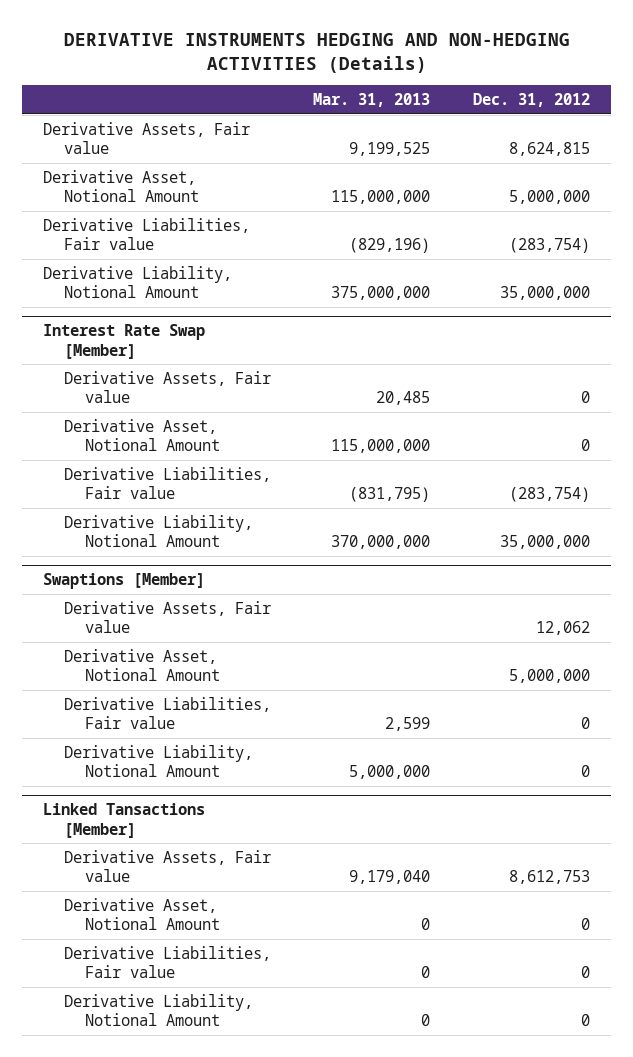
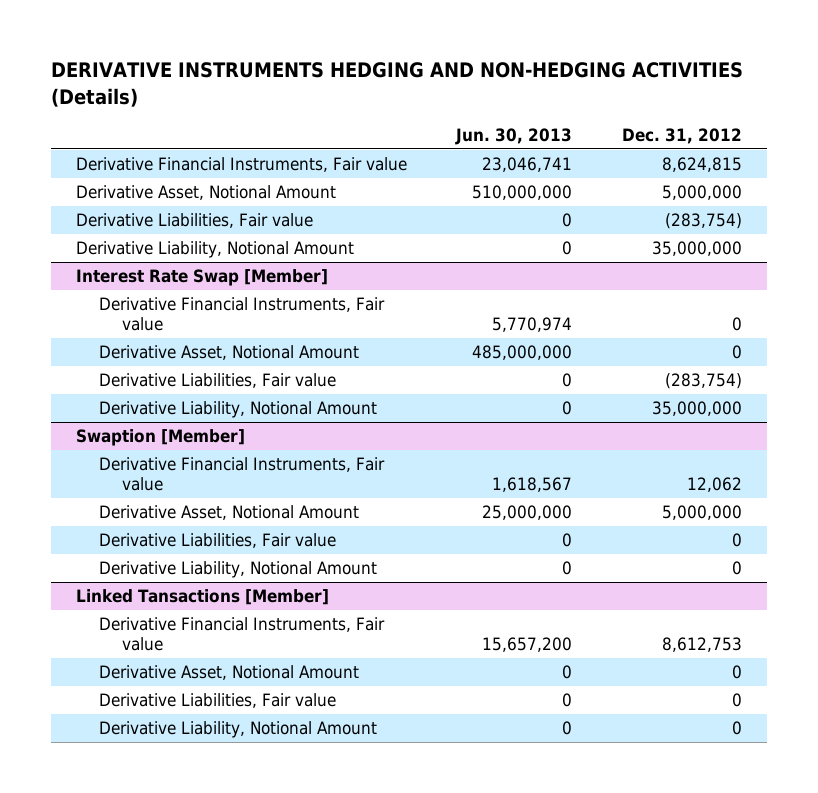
- | Mar. 31, 2013 | Dec. 31, 2012
+ | Jun. 30, 2013 | Dec. 31, 2012
- Derivative Assets, Fair value | 9,199,525 | 8,624,815
+ Derivative Financial Instruments, Fair value | 23,046,741 | 8,624,815
@ Interest Rate Swap [Member]
- Derivative Assets, Fair value | 20,485 | 0
+ Derivative Financial Instruments, Fair value | 5,770,974 | 0
- Swaptions [Member]
- Derivative Assets, Fair value | | 12,062
+ Swaption [Member]
+ Derivative Financial Instruments, Fair value | 1,618,567 | 12,062
@ Linked Tansactions [Member]
- Derivative Assets, Fair value | 9,179,040 | 8,612,753
+ Derivative Financial Instruments, Fair value | 15,657,200 | 8,612,753

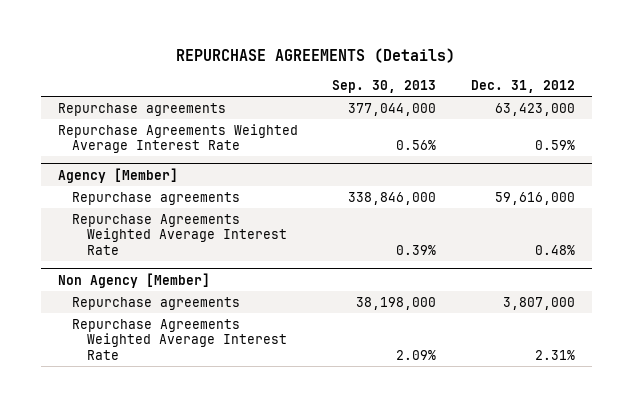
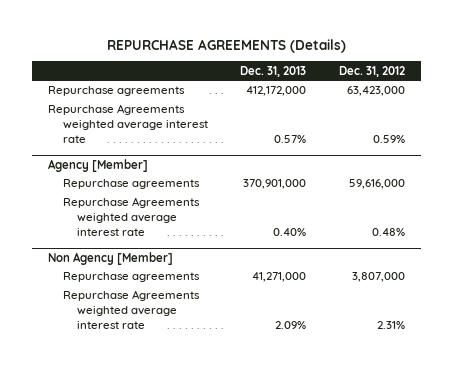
- | Sep. 30, 2013 | Dec. 31, 2012
+ | Dec. 31, 2013 | Dec. 31, 2012
- Repurchase Agreements Weighted Average Interest Rate | 0.56% | 0.59%
+ Repurchase Agreements weighted average interest rate | 0.57% | 0.59%
@ Agency [Member]
- Repurchase Agreements Weighted Average Interest Rate | 0.39% | 0.48%
+ Repurchase Agreements weighted average interest rate | 0.40% | 0.48%
@ Non Agency [Member]
- Repurchase Agreements Weighted Average Interest Rate | 2.09% | 2.31%
+ Repurchase Agreements weighted average interest rate | 2.09% | 2.31%

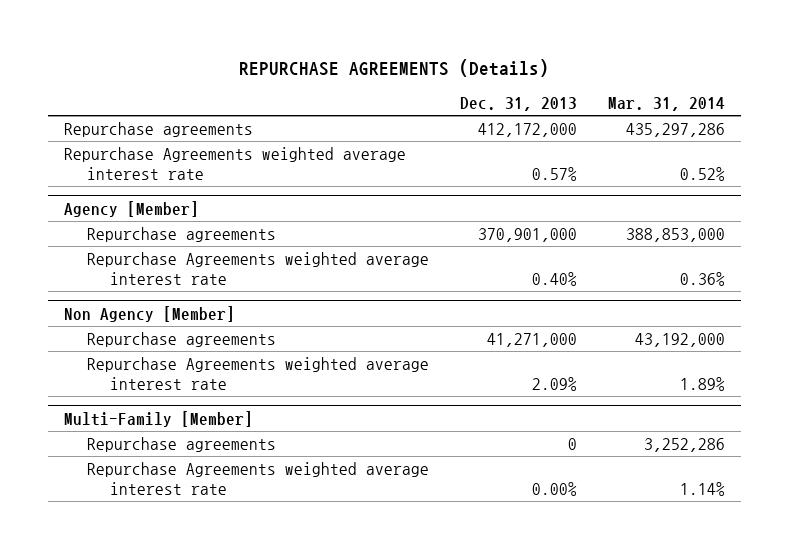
- | Dec. 31, 2013 | Dec. 31, 2012
+ | Dec. 31, 2013 | Mar. 31, 2014
+ Multi-Family [Member]
+ Repurchase agreements | 0 | 3,252,286
+ Repurchase Agreements weighted average interest rate | 0.00% | 1.14%

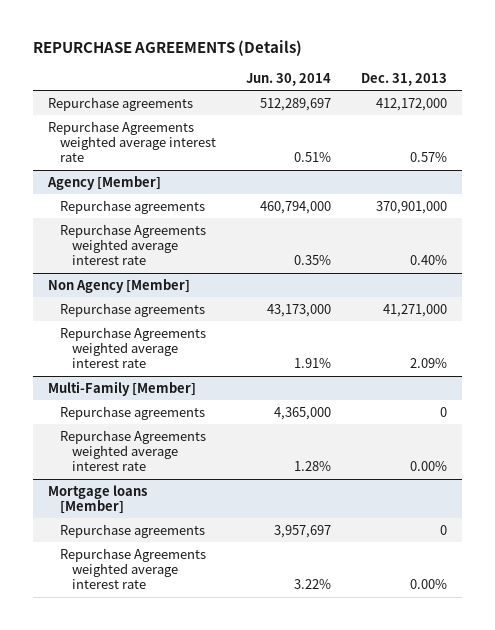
- | Dec. 31, 2013 | Mar. 31, 2014
+ | Jun. 30, 2014 | Dec. 31, 2013
+ Mortgage loans [Member]
+ Repurchase agreements | 3,957,697 | 0
+ Repurchase Agreements weighted average interest rate | 3.22% | 0.00%

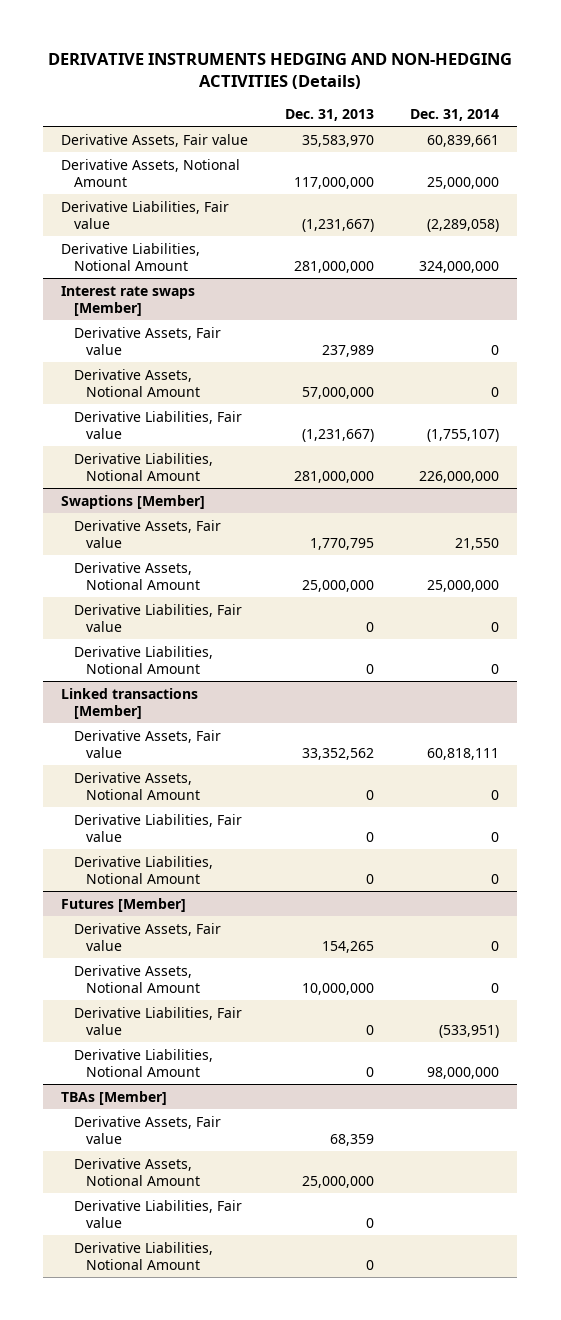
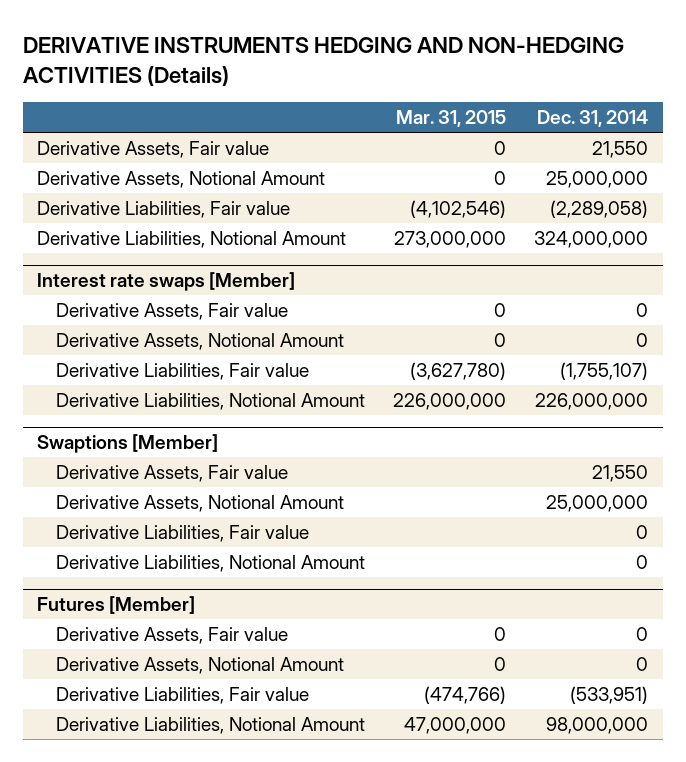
- | Dec. 31, 2013 | Dec. 31, 2014
+ | Mar. 31, 2015 | Dec. 31, 2014
- Derivative Assets, Fair value | 35,583,970 | 60,839,661
+ Derivative Assets, Fair value | 0 | 21,550
- Linked transactions [Member]
- Derivative Assets, Fair value | 33,352,562 | 60,818,111
- Derivative Assets, Notional Amount | 0 | 0
- Derivative Liabilities, Fair value | 0 | 0
- Derivative Liabilities, Notional Amount | 0 | 0
- TBAs [Member]
- Derivative Assets, Fair value | 68,359 |
- Derivative Assets, Notional Amount | 25,000,000 |
- Derivative Liabilities, Fair value | 0 |
- Derivative Liabilities, Notional Amount | 0 |

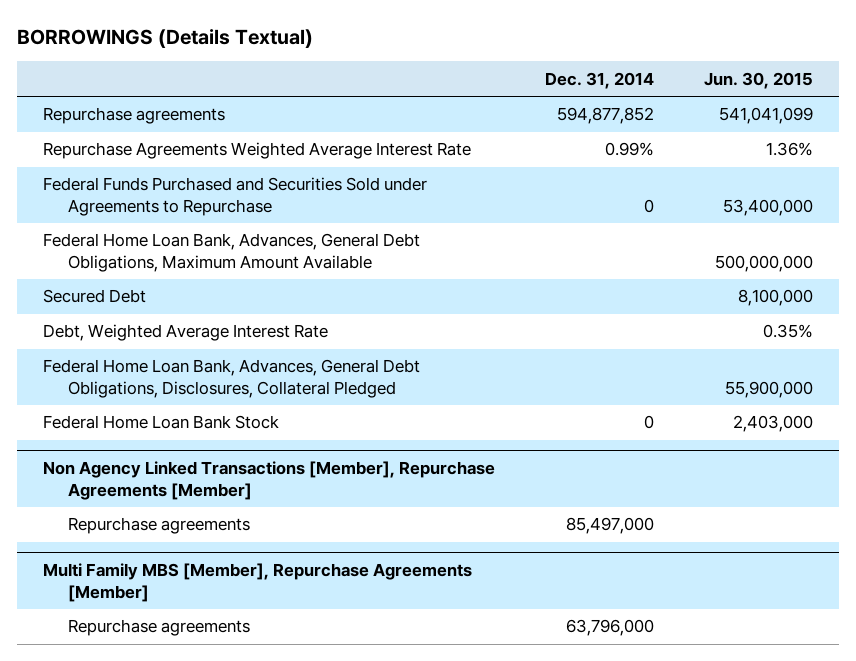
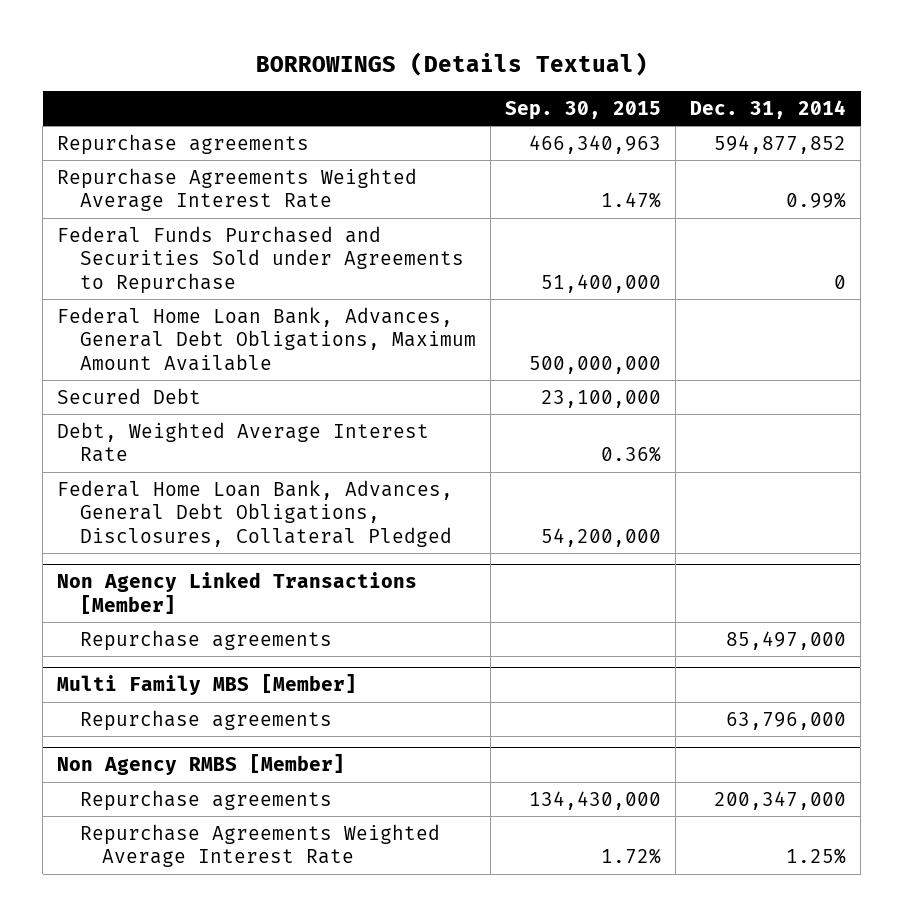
- | Dec. 31, 2014 | Jun. 30, 2015
+ | Sep. 30, 2015 | Dec. 31, 2014
- Federal Home Loan Bank Stock | 0 | 2,403,000
- Non Agency Linked Transactions [Member], Repurchase Agreements [Member]
+ Non Agency Linked Transactions [Member]
- Multi Family MBS [Member], Repurchase Agreements [Member]
+ Multi Family MBS [Member]
+ Non Agency RMBS [Member]
+ Repurchase agreements | 134,430,000 | 200,347,000
+ Repurchase Agreements Weighted Average Interest Rate | 1.72% | 1.25%

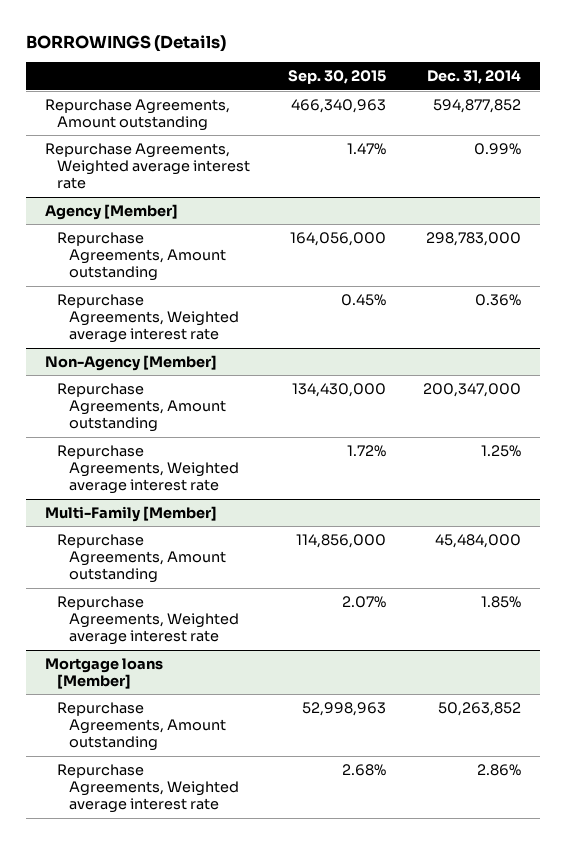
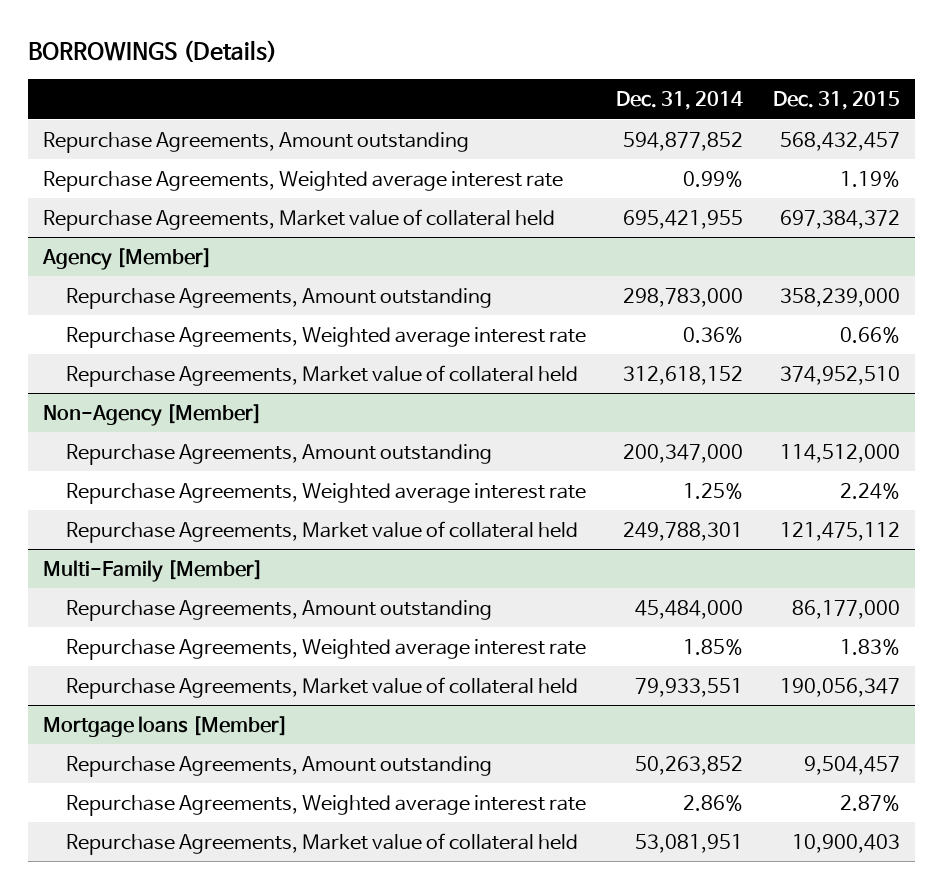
- | Sep. 30, 2015 | Dec. 31, 2014
+ | Dec. 31, 2014 | Dec. 31, 2015
+ Repurchase Agreements, Market value of collateral held | 695,421,955 | 697,384,372
@ Agency [Member]
+ Repurchase Agreements, Market value of collateral held | 312,618,152 | 374,952,510
@ Non-Agency [Member]
+ Repurchase Agreements, Market value of collateral held | 249,788,301 | 121,475,112
@ Multi-Family [Member]
+ Repurchase Agreements, Market value of collateral held | 79,933,551 | 190,056,347
@ Mortgage loans [Member]
+ Repurchase Agreements, Market value of collateral held | 53,081,951 | 10,900,403

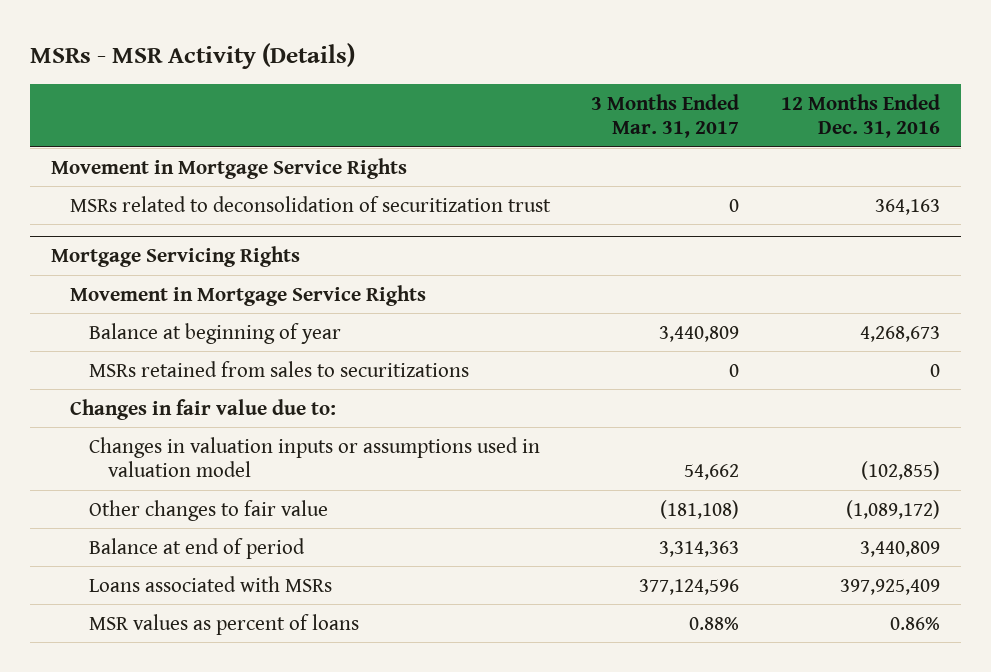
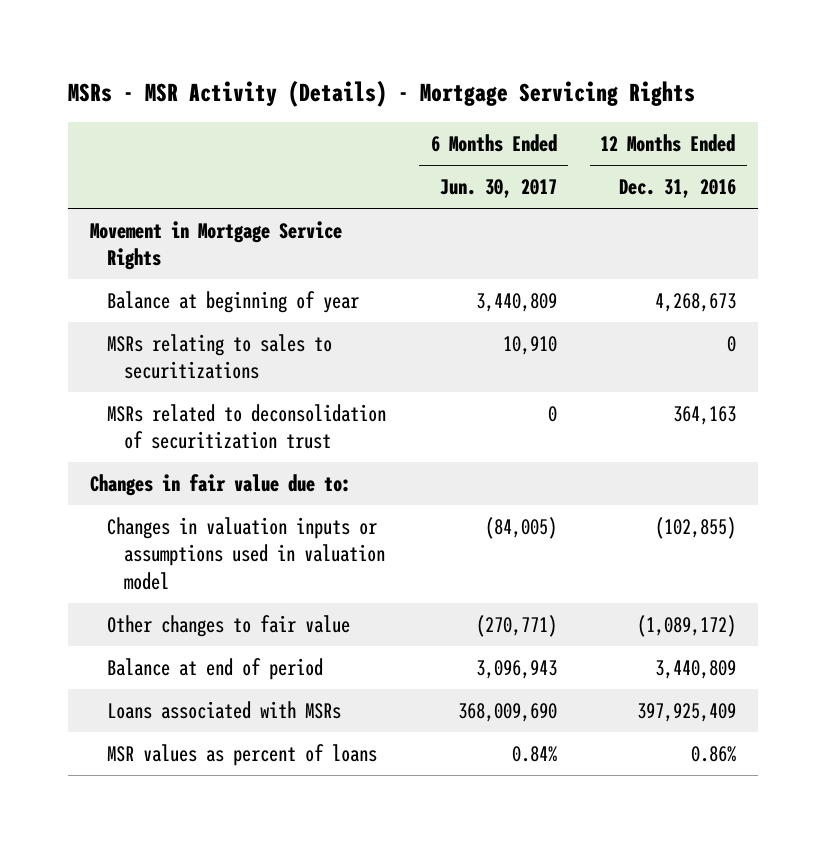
- MSRs - MSR Activity (Details)
+ MSRs - MSR Activity (Details) - Mortgage Servicing Rights
- | 3 Months Ended Mar. 31, 2017 | 12 Months Ended Dec. 31, 2016
+ | 6 Months Ended Jun. 30, 2017 | 12 Months Ended Dec. 31, 2016
- Mortgage Servicing Rights
- Movement in Mortgage Service Rights
- MSRs retained from sales to securitizations | 0 | 0
+ MSRs relating to sales to securitizations | 10,910 | 0
moved down: MSRs related to deconsolidation of securitization trust | 0 | 364,163

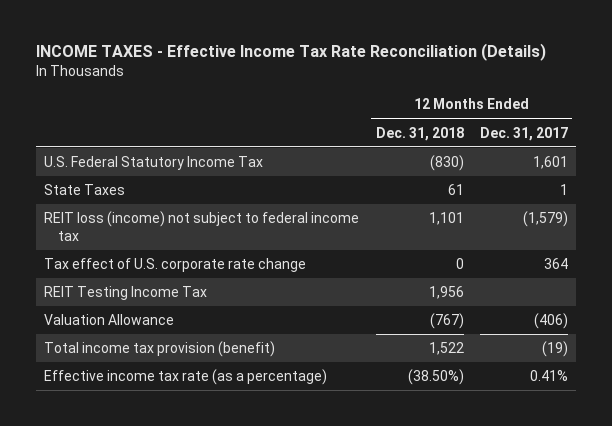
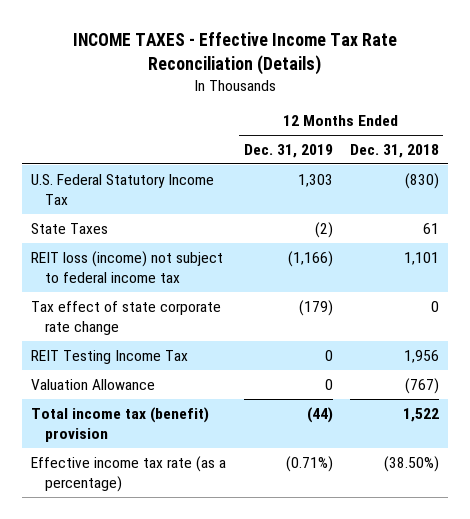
- | 12 Months Ended Dec. 31, 2018 | 12 Months Ended Dec. 31, 2017
+ | 12 Months Ended Dec. 31, 2019 | 12 Months Ended Dec. 31, 2018
- Tax effect of U.S. corporate rate change | 0 | 364
+ Tax effect of state corporate rate change | (179) | 0
- Total income tax provision (benefit) | 1,522 | (19)
+ Total income tax (benefit) provision | (44) | 1,522

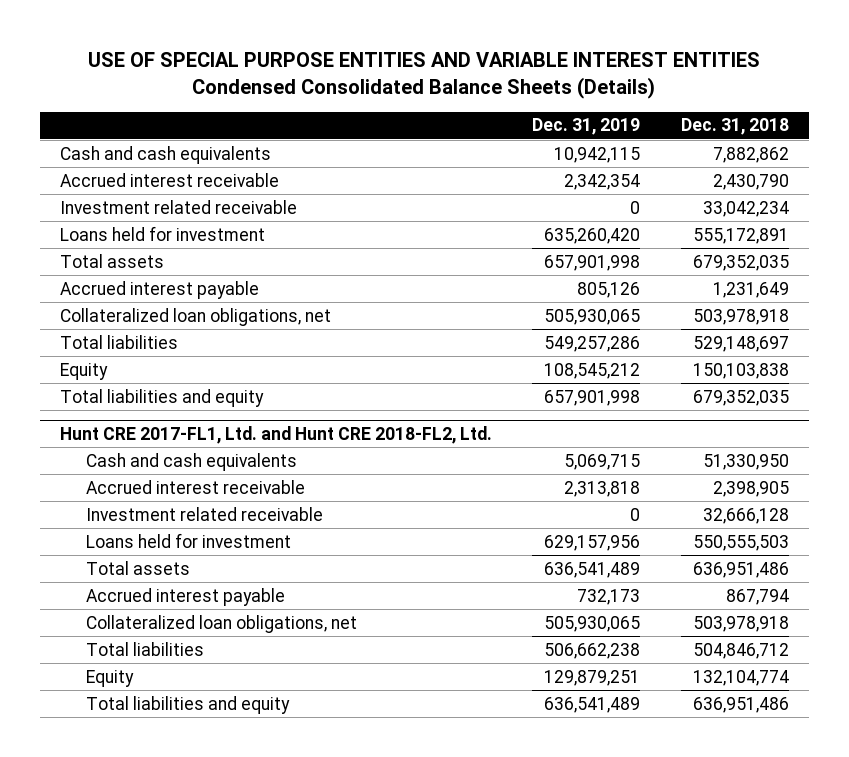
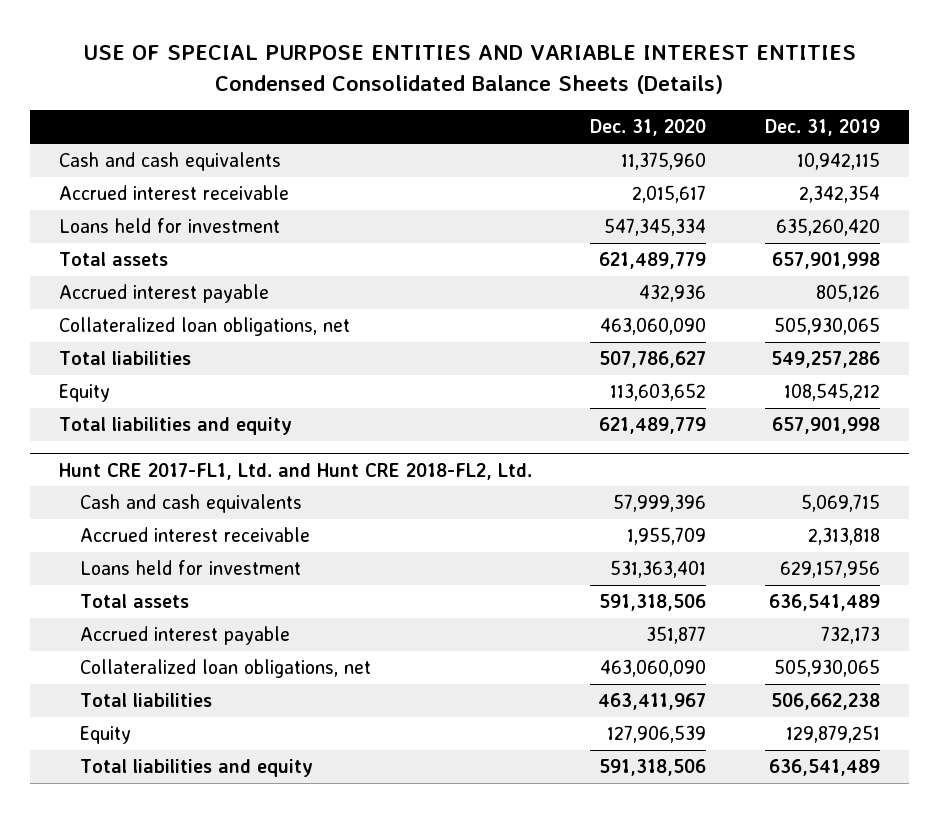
- | Dec. 31, 2019 | Dec. 31, 2018
+ | Dec. 31, 2020 | Dec. 31, 2019
- Investment related receivable | 0 | 33,042,234
@ Hunt CRE 2017-FL1, Ltd. and Hunt CRE 2018-FL2, Ltd.
- Investment related receivable | 0 | 32,666,128

